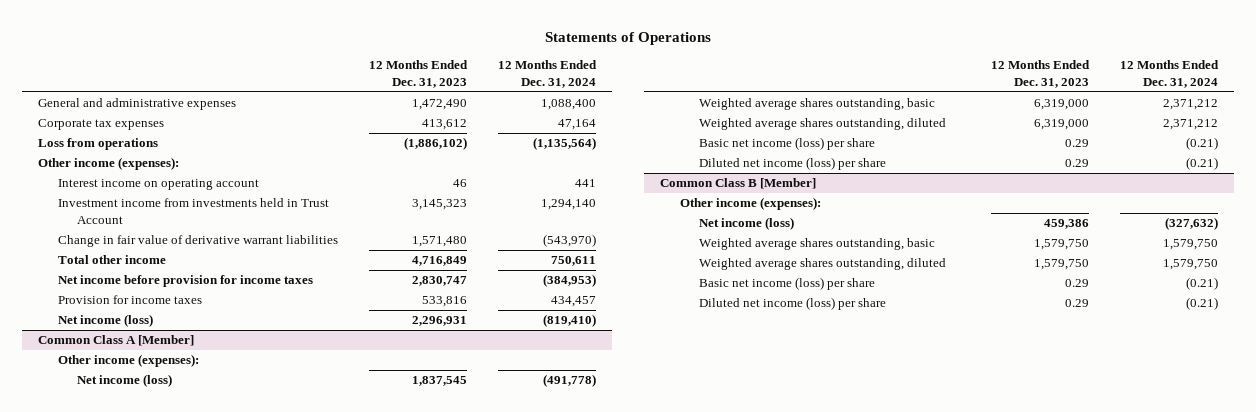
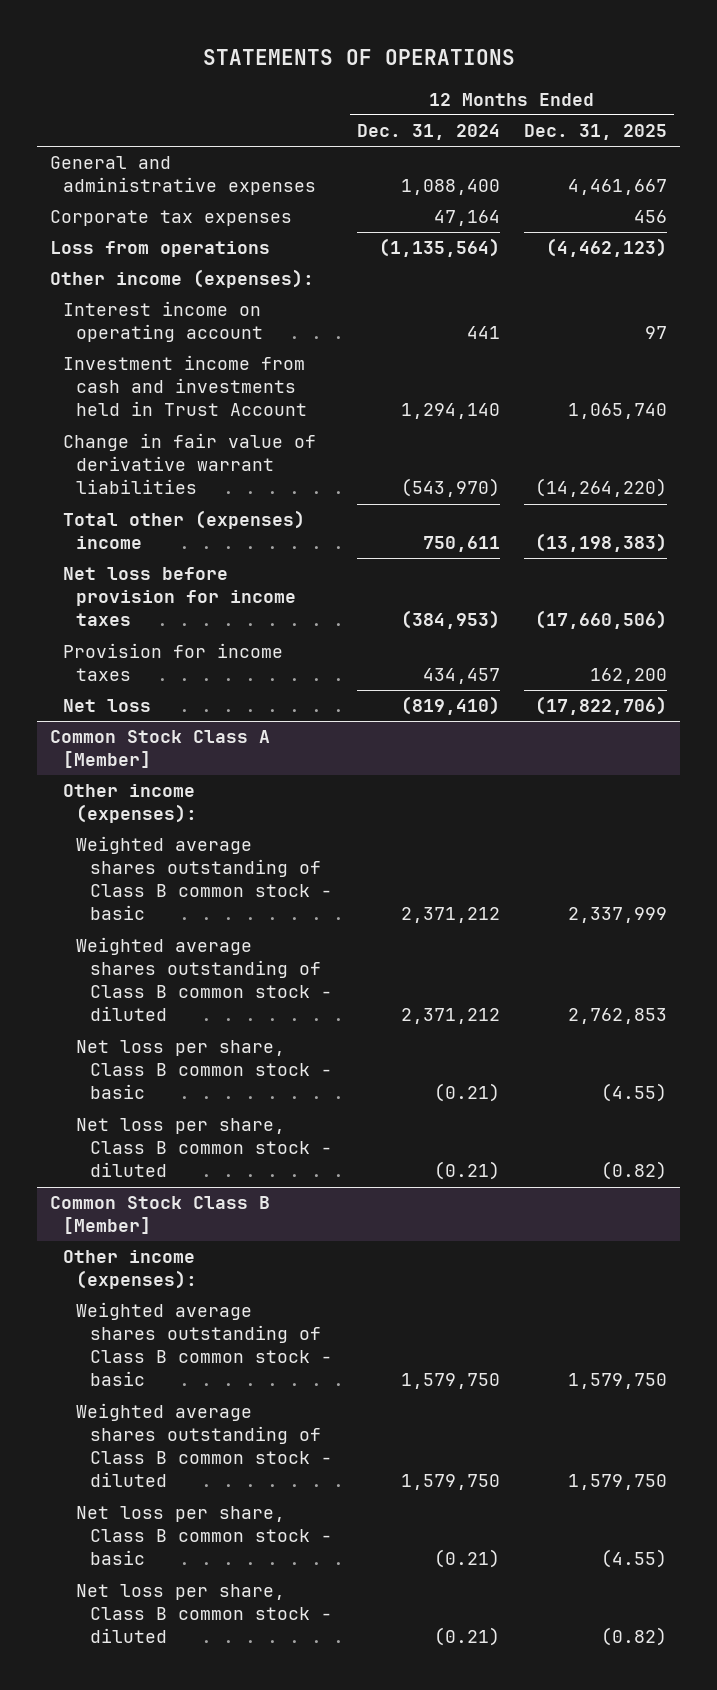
- Statements of Operations
+ STATEMENTS OF OPERATIONS
- | 12 Months Ended Dec. 31, 2023 | 12 Months Ended Dec. 31, 2024
+ | 12 Months Ended Dec. 31, 2024 | 12 Months Ended Dec. 31, 2025
- Investment income from investments held in Trust Account | 3,145,323 | 1,294,140
+ Investment income from cash and investments held in Trust Account | 1,294,140 | 1,065,740
- Total other income | 4,716,849 | 750,611
- Net income before provision for income taxes | 2,830,747 | (384,953)
+ Total other (expenses) income | 750,611 | (13,198,383)
+ Net loss before provision for income taxes | (384,953) | (17,660,506)
- Net income (loss) | 2,296,931 | (819,410)
- Common Class A [Member]
+ Net loss | (819,410) | (17,822,706)
+ Common Stock Class A [Member]
- Net income (loss) | 1,837,545 | (491,778)
- Weighted average shares outstanding, basic | 6,319,000 | 2,371,212
- Weighted average shares outstanding, diluted | 6,319,000 | 2,371,212
- Basic net income (loss) per share | 0.29 | (0.21)
- Diluted net income (loss) per share | 0.29 | (0.21)
- Common Class B [Member]
+ Weighted average shares outstanding of Class B common stock - basic | 2,371,212 | 2,337,999
+ Weighted average shares outstanding of Class B common stock - diluted | 2,371,212 | 2,762,853
+ Net loss per share, Class B common stock - basic | (0.21) | (4.55)
+ Net loss per share, Class B common stock - diluted | (0.21) | (0.82)
+ Common Stock Class B [Member]
- Net income (loss) | 459,386 | (327,632)
- Weighted average shares outstanding, basic | 1,579,750 | 1,579,750
- Weighted average shares outstanding, diluted | 1,579,750 | 1,579,750
- Basic net income (loss) per share | 0.29 | (0.21)
- Diluted net income (loss) per share | 0.29 | (0.21)
+ Weighted average shares outstanding of Class B common stock - basic | 1,579,750 | 1,579,750
+ Weighted average shares outstanding of Class B common stock - diluted | 1,579,750 | 1,579,750
+ Net loss per share, Class B common stock - basic | (0.21) | (4.55)
+ Net loss per share, Class B common stock - diluted | (0.21) | (0.82)

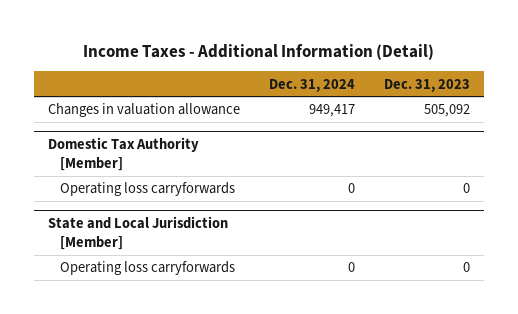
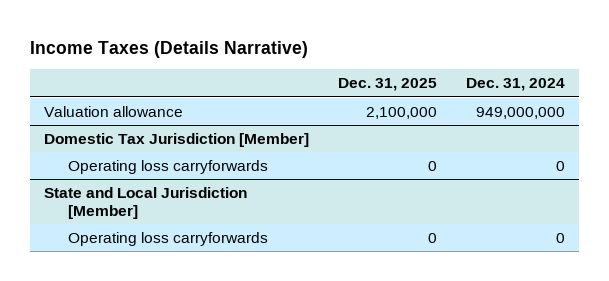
- Income Taxes - Additional Information (Detail)
+ Income Taxes (Details Narrative)
- | Dec. 31, 2024 | Dec. 31, 2023
+ | Dec. 31, 2025 | Dec. 31, 2024
- Changes in valuation allowance | 949,417 | 505,092
- Domestic Tax Authority [Member]
+ Valuation allowance | 2,100,000 | 949,000,000
+ Domestic Tax Jurisdiction [Member]

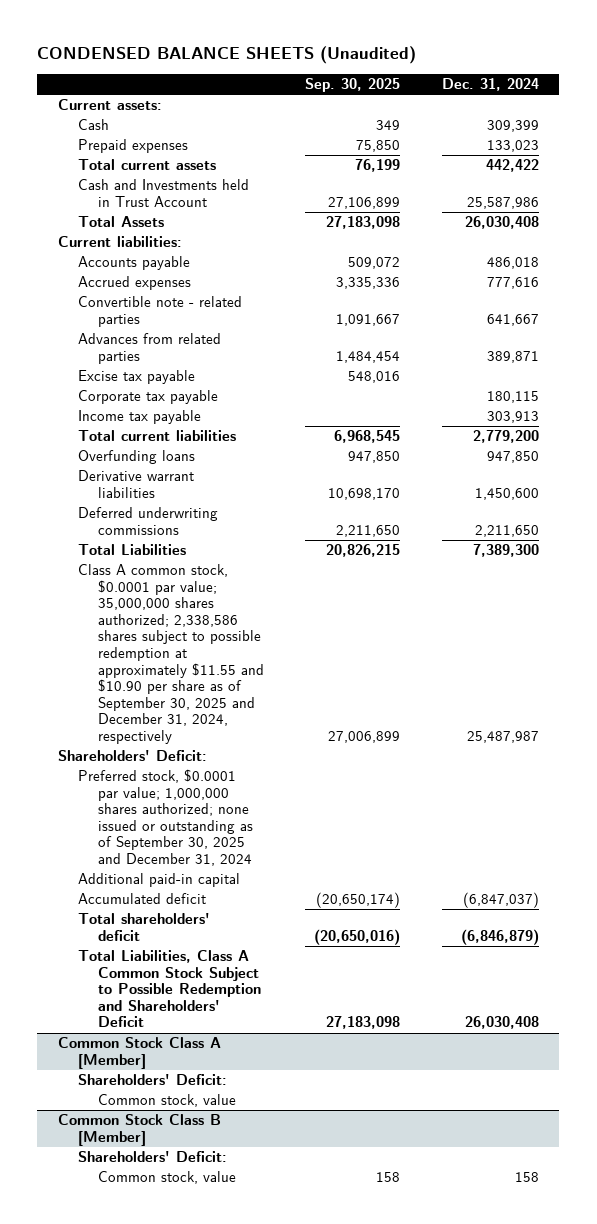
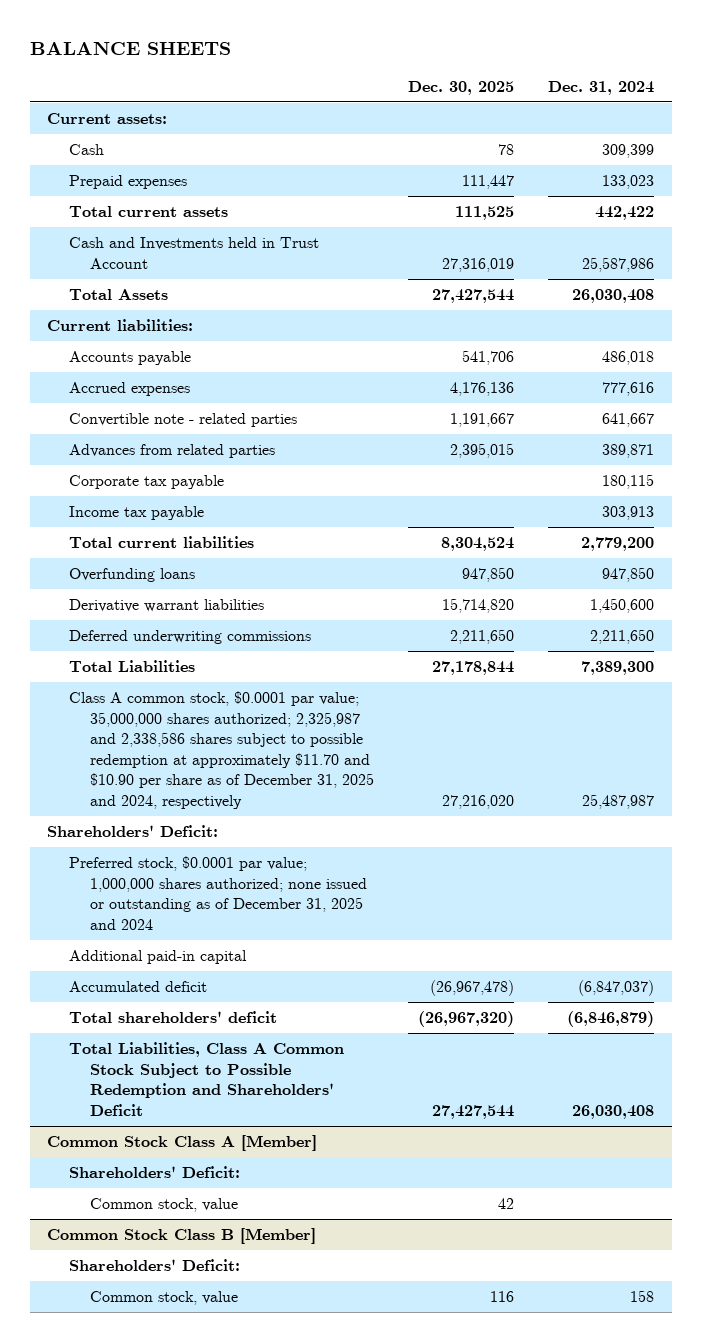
- CONDENSED BALANCE SHEETS (Unaudited)
+ BALANCE SHEETS
- | Sep. 30, 2025 | Dec. 31, 2024
+ | Dec. 30, 2025 | Dec. 31, 2024
- Excise tax payable | 548,016 |
- Class A common stock, $0.0001 par value; 35,000,000 shares authorized; 2,338,586 shares subject to possible redemption at approximately $11.55 and $10.90 per share as of September 30, 2025 and December 31, 2024, respectively | 27,006,899 | 25,487,987
+ Class A common stock, $0.0001 par value; 35,000,000 shares authorized; 2,325,987 and 2,338,586 shares subject to possible redemption at approximately $11.70 and $10.90 per share as of December 31, 2025 and 2024, respectively | 27,216,020 | 25,487,987
- Preferred stock, $0.0001 par value; 1,000,000 shares authorized; none issued or outstanding as of September 30, 2025 and December 31, 2024
+ Preferred stock, $0.0001 par value; 1,000,000 shares authorized; none issued or outstanding as of December 31, 2025 and 2024

